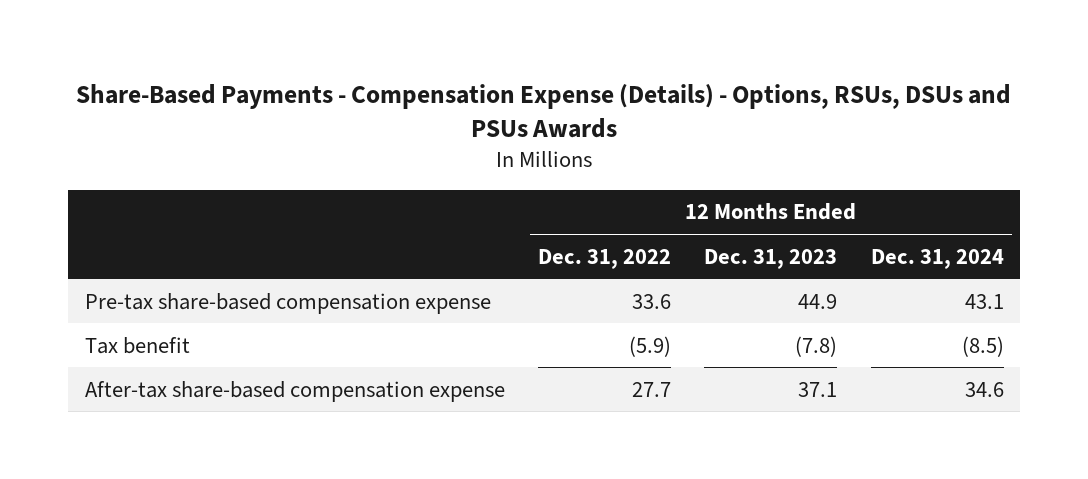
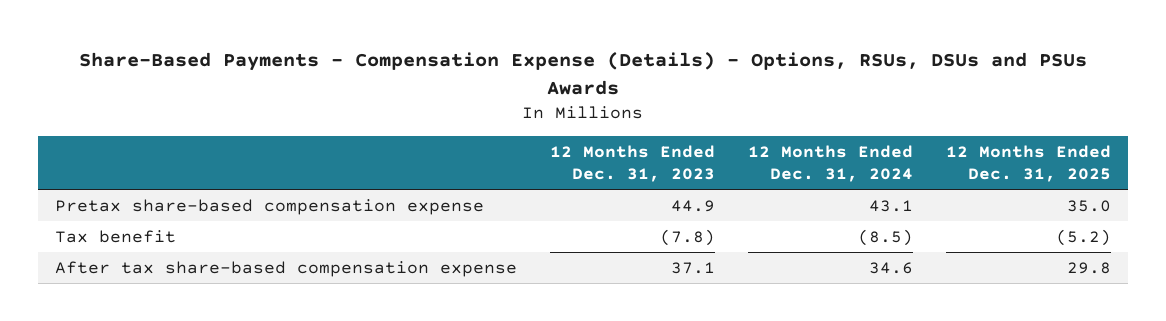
- | 12 Months Ended Dec. 31, 2022 | 12 Months Ended Dec. 31, 2023 | 12 Months Ended Dec. 31, 2024
+ | 12 Months Ended Dec. 31, 2023 | 12 Months Ended Dec. 31, 2024 | 12 Months Ended Dec. 31, 2025
- Pre-tax share-based compensation expense | 33.6 | 44.9 | 43.1
+ Pretax share-based compensation expense | 44.9 | 43.1 | 35.0
- After-tax share-based compensation expense | 27.7 | 37.1 | 34.6
+ After tax share-based compensation expense | 37.1 | 34.6 | 29.8

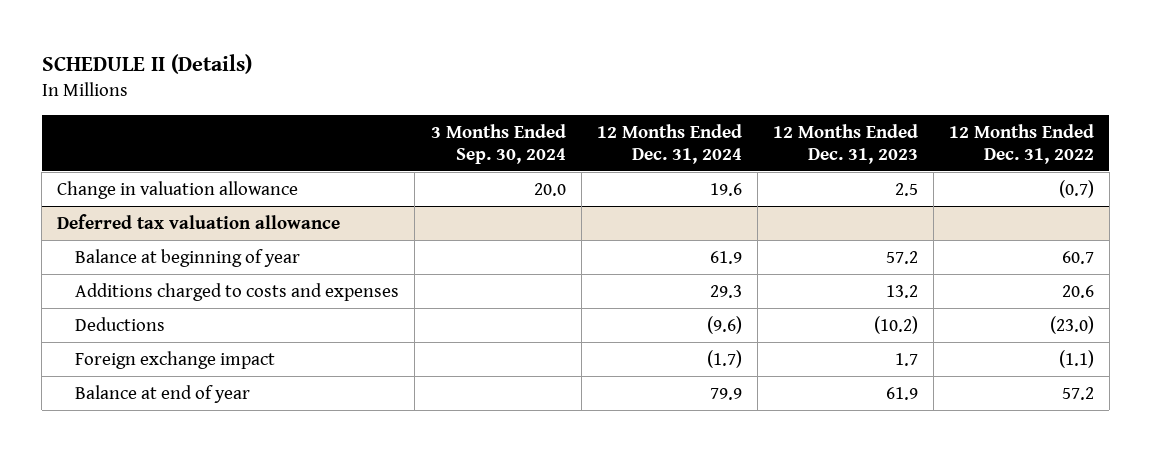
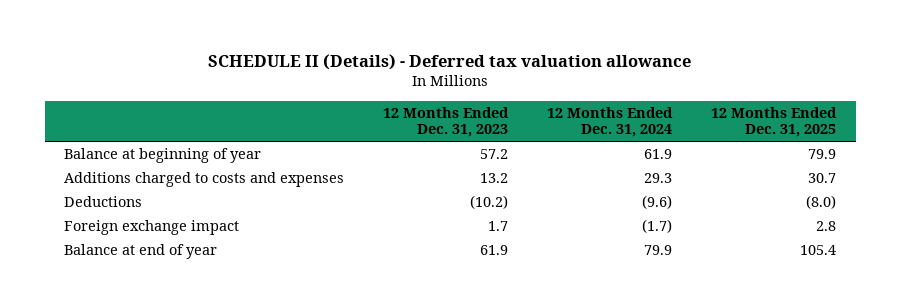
- SCHEDULE II (Details)
+ SCHEDULE II (Details) - Deferred tax valuation allowance
- | 3 Months Ended Sep. 30, 2024 | 12 Months Ended Dec. 31, 2024 | 12 Months Ended Dec. 31, 2023 | 12 Months Ended Dec. 31, 2022
+ | 12 Months Ended Dec. 31, 2023 | 12 Months Ended Dec. 31, 2024 | 12 Months Ended Dec. 31, 2025
- Change in valuation allowance | 20.0 | 19.6 | 2.5 | (0.7)
- Deferred tax valuation allowance

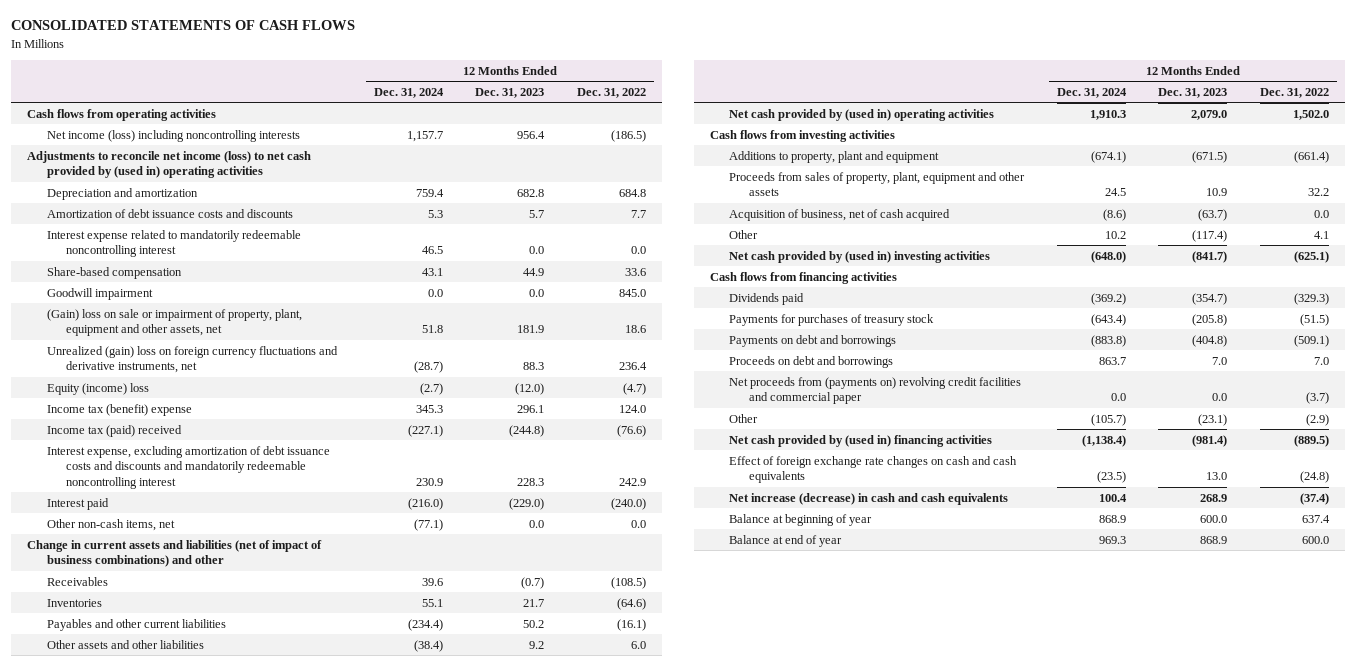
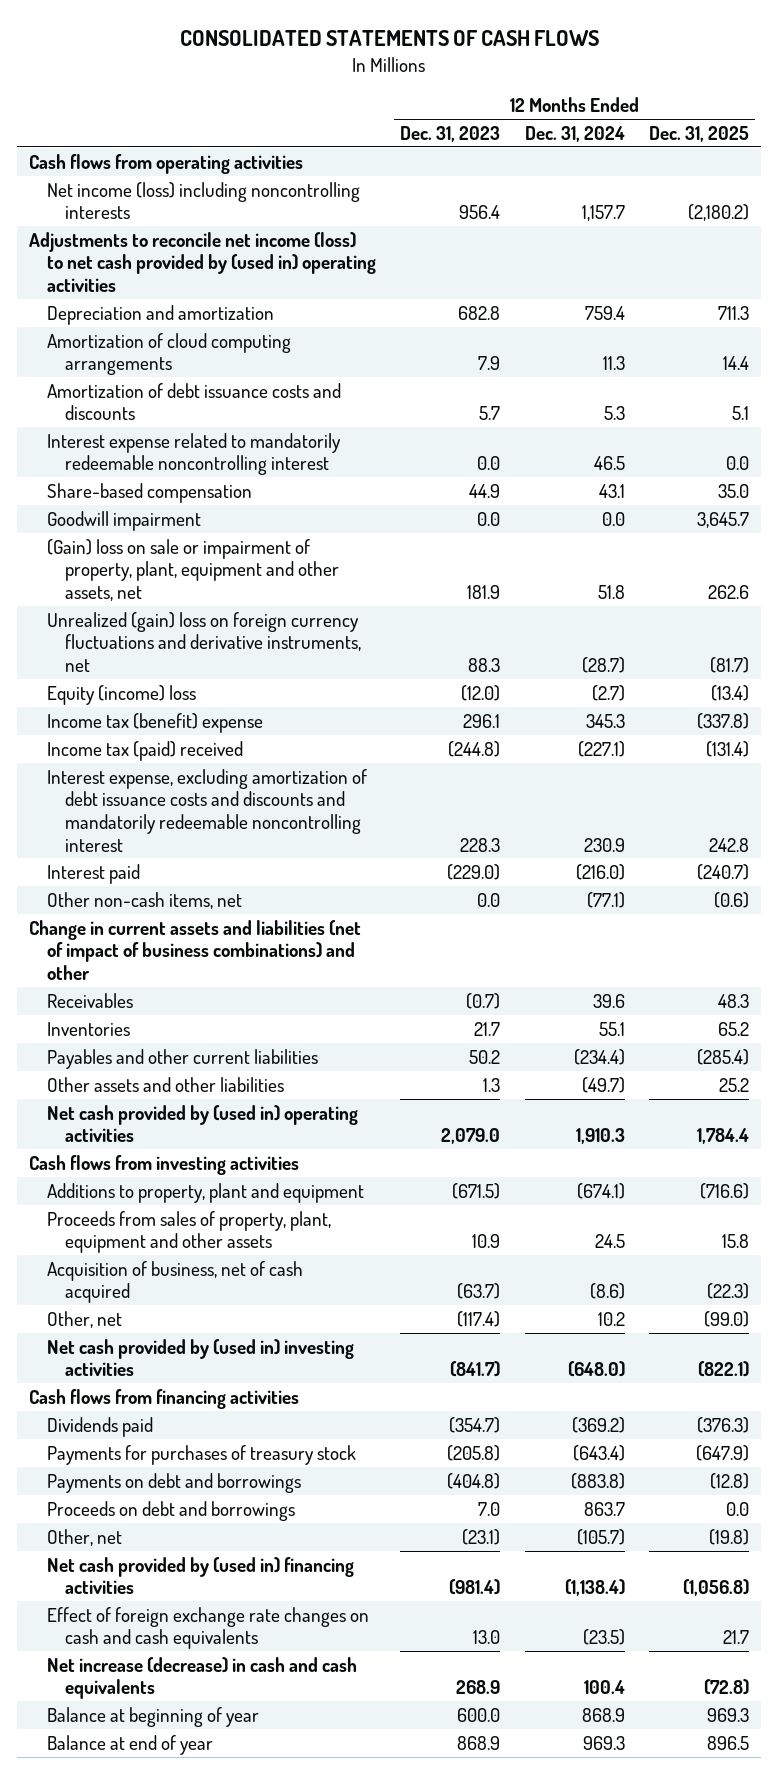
- | 12 Months Ended Dec. 31, 2024 | 12 Months Ended Dec. 31, 2023 | 12 Months Ended Dec. 31, 2022
+ | 12 Months Ended Dec. 31, 2023 | 12 Months Ended Dec. 31, 2024 | 12 Months Ended Dec. 31, 2025
+ Amortization of cloud computing arrangements | 7.9 | 11.3 | 14.4
- Other assets and other liabilities | (38.4) | 9.2 | 6.0
+ Other assets and other liabilities | 1.3 | (49.7) | 25.2
- Other | 10.2 | (117.4) | 4.1
+ Other, net | (117.4) | 10.2 | (99.0)
- Net proceeds from (payments on) revolving credit facilities and commercial paper | 0.0 | 0.0 | (3.7)
- Other | (105.7) | (23.1) | (2.9)
+ Other, net | (23.1) | (105.7) | (19.8)

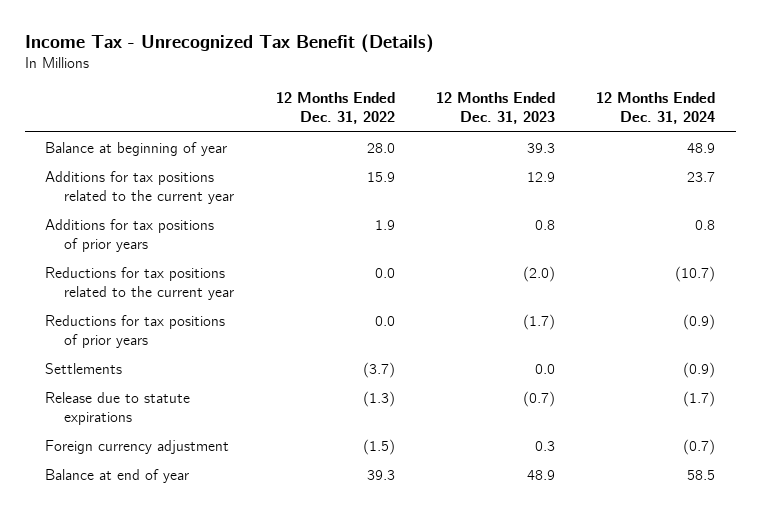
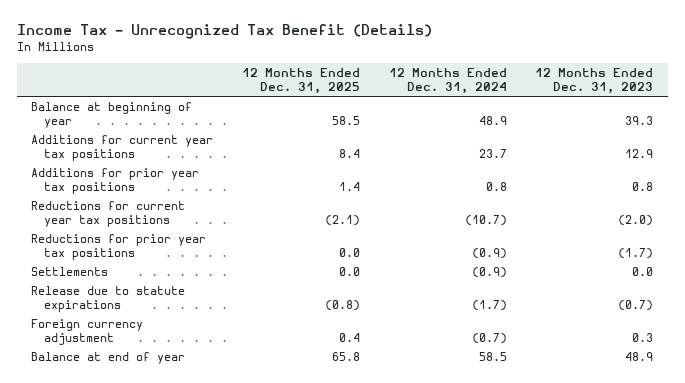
- | 12 Months Ended Dec. 31, 2022 | 12 Months Ended Dec. 31, 2023 | 12 Months Ended Dec. 31, 2024
+ | 12 Months Ended Dec. 31, 2025 | 12 Months Ended Dec. 31, 2024 | 12 Months Ended Dec. 31, 2023
- Additions for tax positions related to the current year | 15.9 | 12.9 | 23.7
- Additions for tax positions of prior years | 1.9 | 0.8 | 0.8
- Reductions for tax positions related to the current year | 0.0 | (2.0) | (10.7)
- Reductions for tax positions of prior years | 0.0 | (1.7) | (0.9)
+ Additions for current year tax positions | 8.4 | 23.7 | 12.9
+ Additions for prior year tax positions | 1.4 | 0.8 | 0.8
+ Reductions for current year tax positions | (2.1) | (10.7) | (2.0)
+ Reductions for prior year tax positions | 0.0 | (0.9) | (1.7)

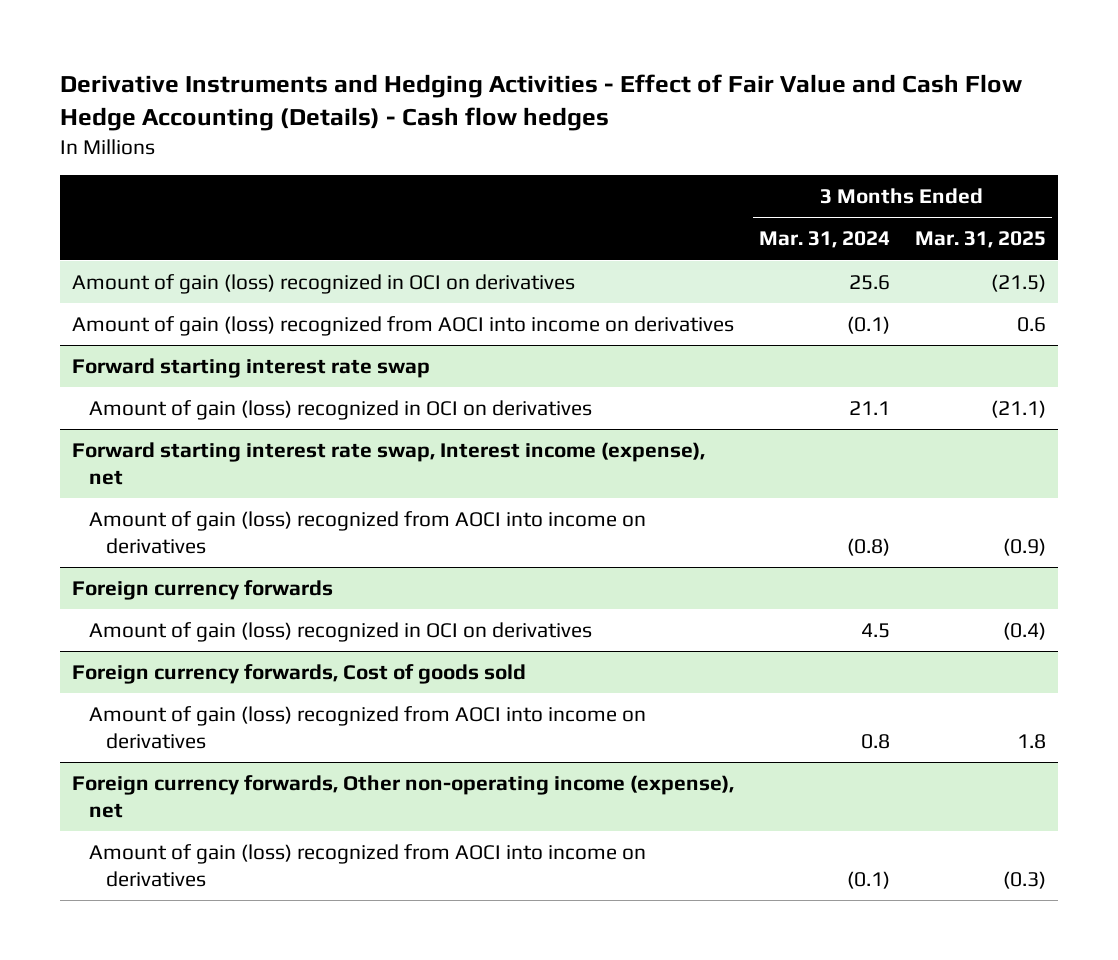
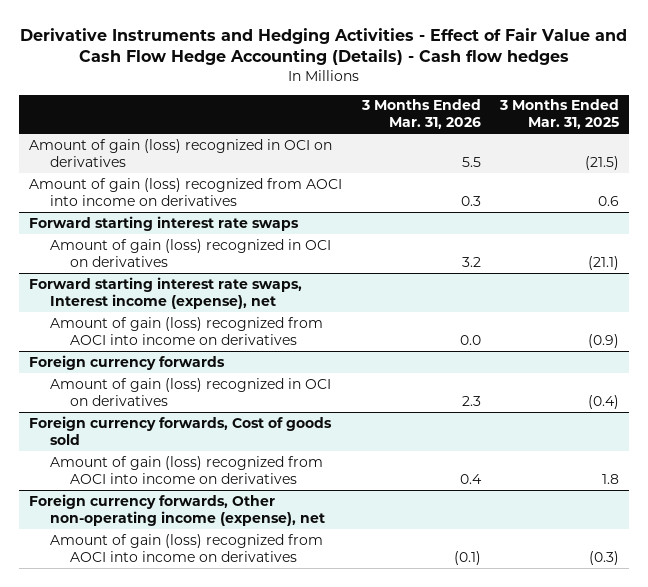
- | 3 Months Ended Mar. 31, 2024 | 3 Months Ended Mar. 31, 2025
+ | 3 Months Ended Mar. 31, 2026 | 3 Months Ended Mar. 31, 2025
- Forward starting interest rate swap
+ Forward starting interest rate swaps
- Forward starting interest rate swap, Interest income (expense), net
+ Forward starting interest rate swaps, Interest income (expense), net

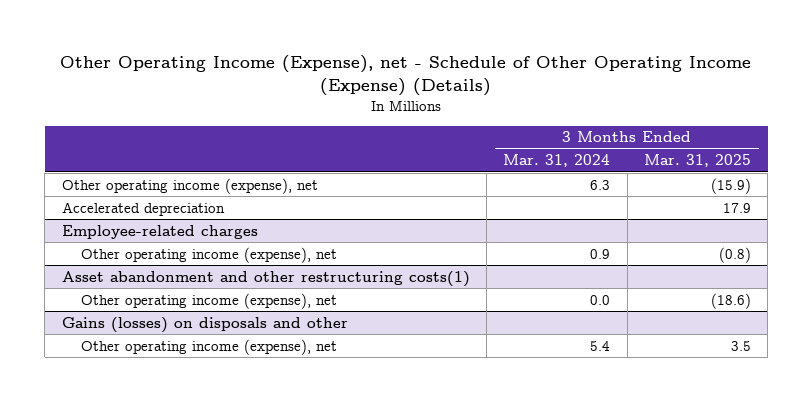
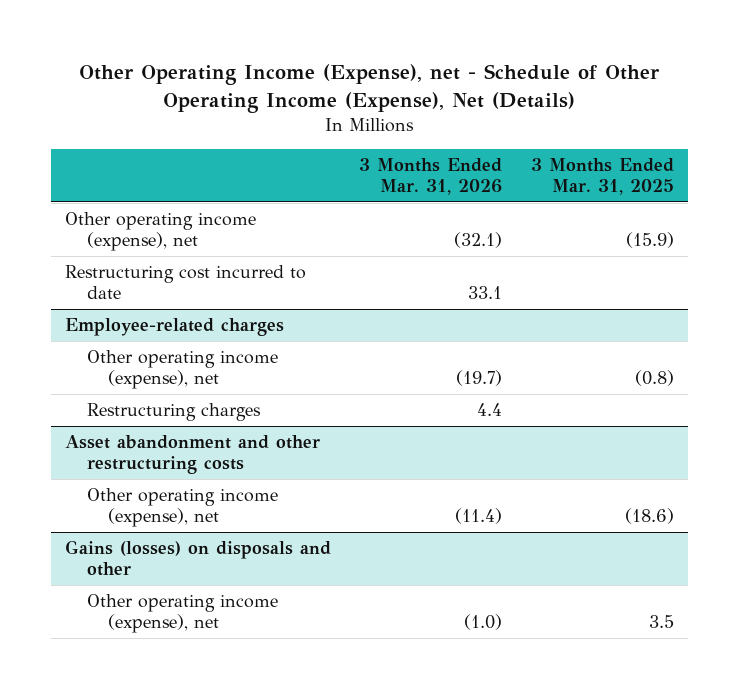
- Other Operating Income (Expense), net - Schedule of Other Operating Income (Expense) (Details)
+ Other Operating Income (Expense), net - Schedule of Other Operating Income (Expense), Net (Details)
- | 3 Months Ended Mar. 31, 2024 | 3 Months Ended Mar. 31, 2025
+ | 3 Months Ended Mar. 31, 2026 | 3 Months Ended Mar. 31, 2025
- Accelerated depreciation | | 17.9
+ Restructuring cost incurred to date | 33.1 |
- Asset abandonment and other restructuring costs(1)
@ Employee-related charges
+ Restructuring charges | 4.4 |
+ Asset abandonment and other restructuring costs

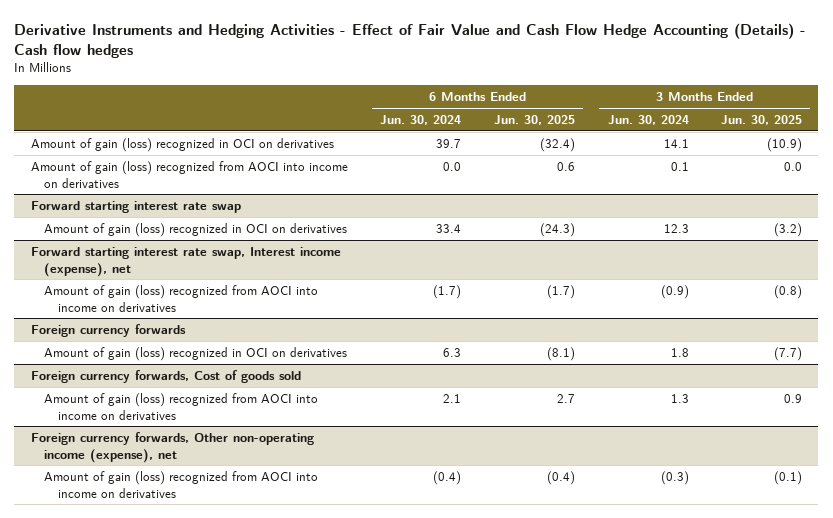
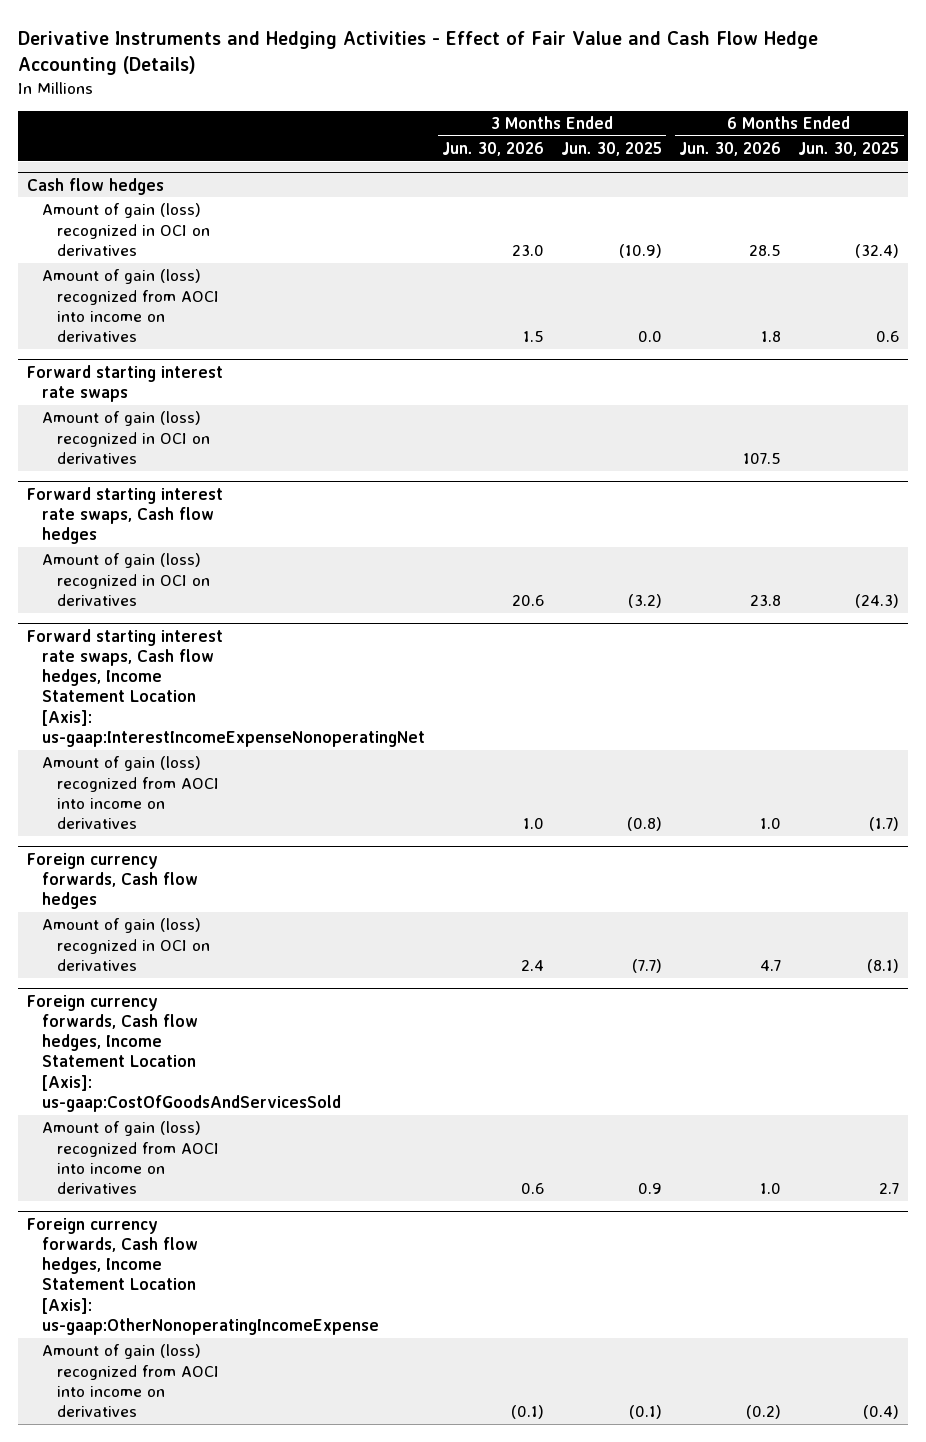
- Derivative Instruments and Hedging Activities - Effect of Fair Value and Cash Flow Hedge Accounting (Details) - Cash flow hedges
+ Derivative Instruments and Hedging Activities - Effect of Fair Value and Cash Flow Hedge Accounting (Details)
- | 6 Months Ended Jun. 30, 2024 | 6 Months Ended Jun. 30, 2025 | 3 Months Ended Jun. 30, 2024 | 3 Months Ended Jun. 30, 2025
+ | 3 Months Ended Jun. 30, 2026 | 3 Months Ended Jun. 30, 2025 | 6 Months Ended Jun. 30, 2026 | 6 Months Ended Jun. 30, 2025
+ Cash flow hedges
- Forward starting interest rate swap
+ Forward starting interest rate swaps
+ Amount of gain (loss) recognized in OCI on derivatives | | | 107.5 |
+ Forward starting interest rate swaps, Cash flow hedges
- Forward starting interest rate swap, Interest income (expense), net
+ Forward starting interest rate swaps, Cash flow hedges, Income Statement Location [Axis]: us-gaap:InterestIncomeExpenseNonoperatingNet
- Foreign currency forwards
+ Foreign currency forwards, Cash flow hedges
- Foreign currency forwards, Cost of goods sold
+ Foreign currency forwards, Cash flow hedges, Income Statement Location [Axis]: us-gaap:CostOfGoodsAndServicesSold
- Foreign currency forwards, Other non-operating income (expense), net
+ Foreign currency forwards, Cash flow hedges, Income Statement Location [Axis]: us-gaap:OtherNonoperatingIncomeExpense

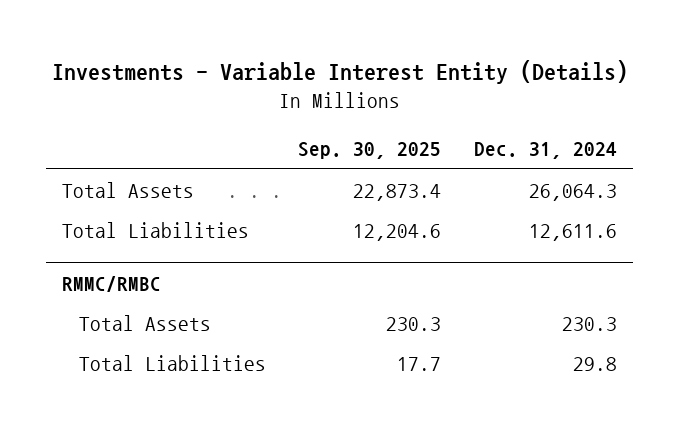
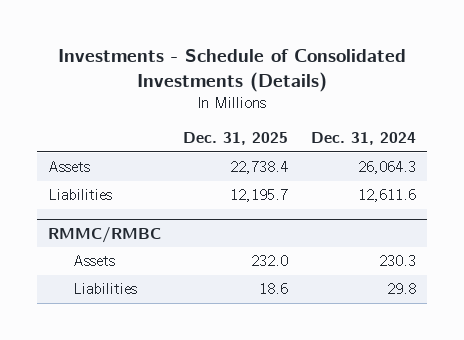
- Investments - Variable Interest Entity (Details)
+ Investments - Schedule of Consolidated Investments (Details)
- | Sep. 30, 2025 | Dec. 31, 2024
+ | Dec. 31, 2025 | Dec. 31, 2024
- Total Assets | 22,873.4 | 26,064.3
- Total Liabilities | 12,204.6 | 12,611.6
+ Assets | 22,738.4 | 26,064.3
+ Liabilities | 12,195.7 | 12,611.6
@ RMMC/RMBC
- Total Assets | 230.3 | 230.3
- Total Liabilities | 17.7 | 29.8
+ Assets | 232.0 | 230.3
+ Liabilities | 18.6 | 29.8

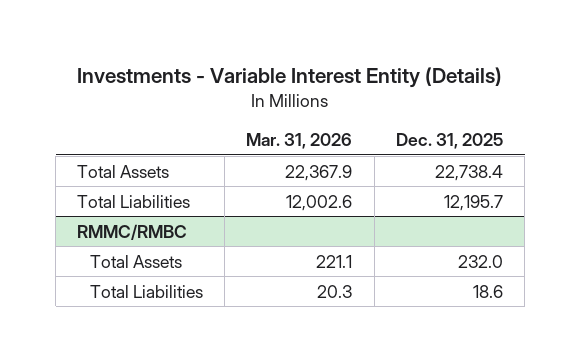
- Investments - Schedule of Consolidated Investments (Details)
+ Investments - Variable Interest Entity (Details)
- | Dec. 31, 2025 | Dec. 31, 2024
+ | Mar. 31, 2026 | Dec. 31, 2025
- Assets | 22,738.4 | 26,064.3
- Liabilities | 12,195.7 | 12,611.6
+ Total Assets | 22,367.9 | 22,738.4
+ Total Liabilities | 12,002.6 | 12,195.7
@ RMMC/RMBC
- Assets | 232.0 | 230.3
- Liabilities | 18.6 | 29.8
+ Total Assets | 221.1 | 232.0
+ Total Liabilities | 20.3 | 18.6

